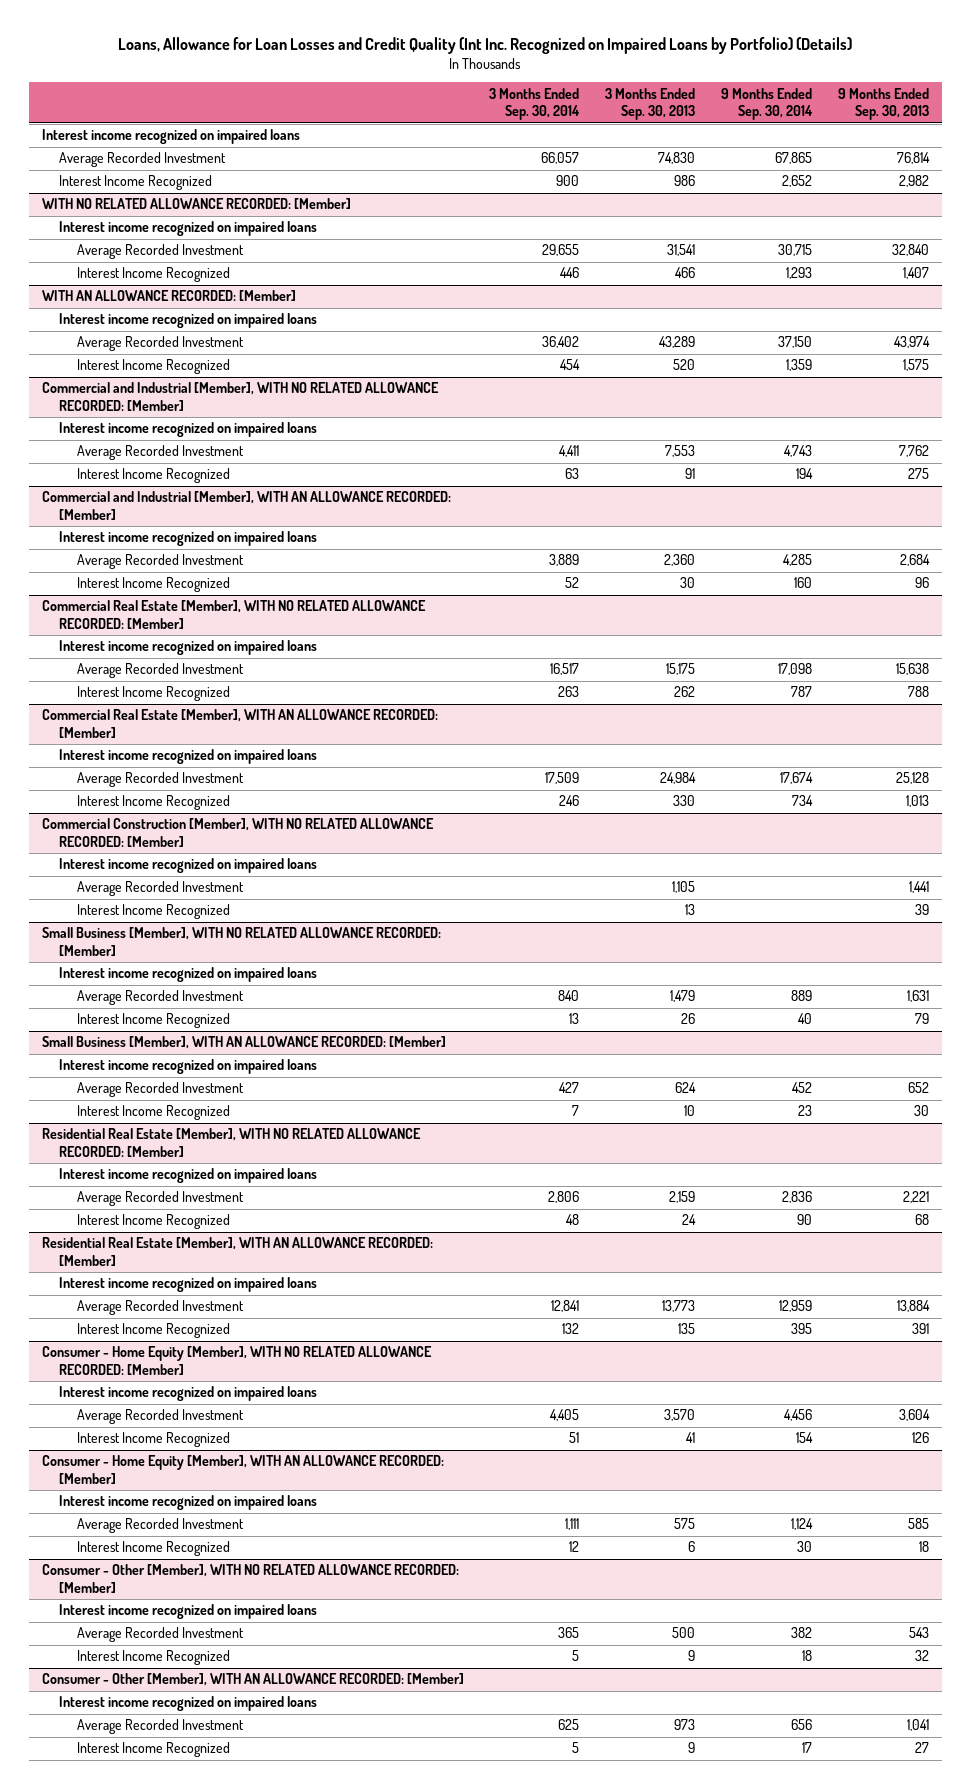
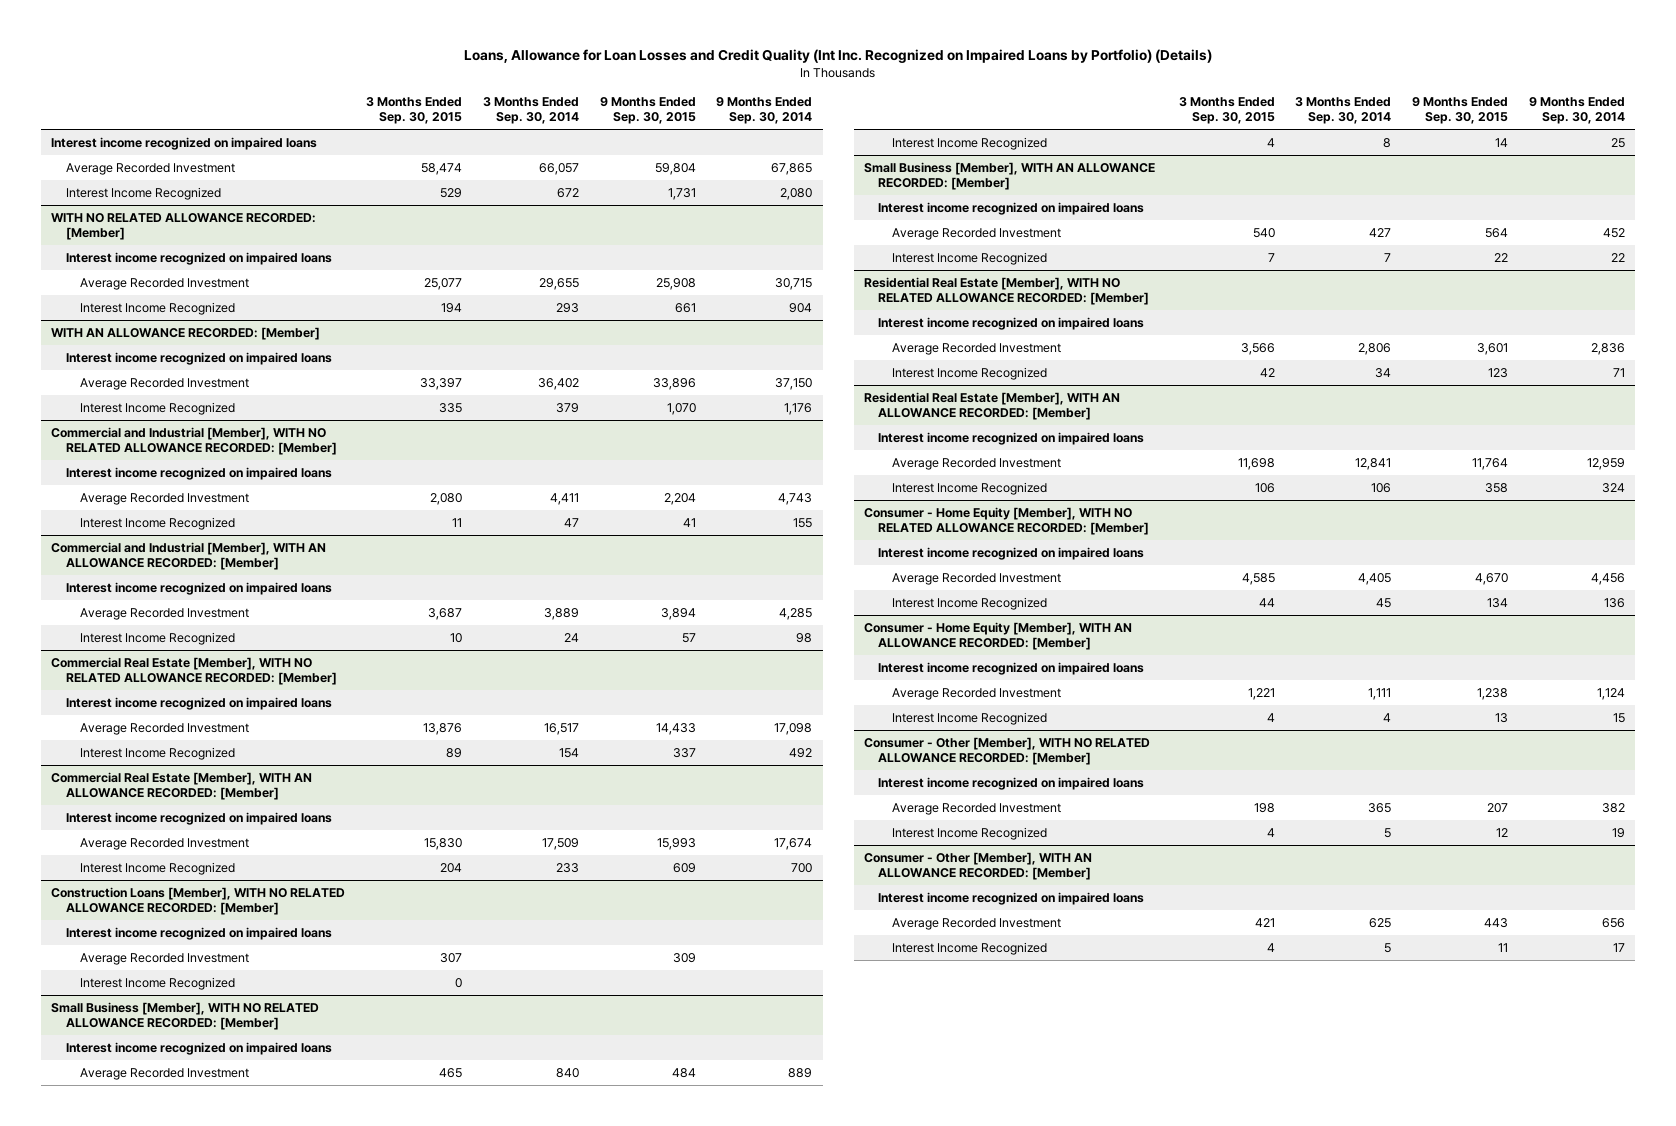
- | 3 Months Ended Sep. 30, 2014 | 3 Months Ended Sep. 30, 2013 | 9 Months Ended Sep. 30, 2014 | 9 Months Ended Sep. 30, 2013
+ | 3 Months Ended Sep. 30, 2015 | 3 Months Ended Sep. 30, 2014 | 9 Months Ended Sep. 30, 2015 | 9 Months Ended Sep. 30, 2014
- Interest Income Recognized | 900 | 986 | 2,652 | 2,982
+ Interest Income Recognized | 529 | 672 | 1,731 | 2,080
@ WITH NO RELATED ALLOWANCE RECORDED: [Member]
- Interest Income Recognized | 446 | 466 | 1,293 | 1,407
+ Interest Income Recognized | 194 | 293 | 661 | 904
@ WITH AN ALLOWANCE RECORDED: [Member]
- Interest Income Recognized | 454 | 520 | 1,359 | 1,575
+ Interest Income Recognized | 335 | 379 | 1,070 | 1,176
@ Commercial and Industrial [Member], WITH NO RELATED ALLOWANCE RECORDED: [Member]
- Interest Income Recognized | 63 | 91 | 194 | 275
+ Interest Income Recognized | 11 | 47 | 41 | 155
@ Commercial and Industrial [Member], WITH AN ALLOWANCE RECORDED: [Member]
- Interest Income Recognized | 52 | 30 | 160 | 96
+ Interest Income Recognized | 10 | 24 | 57 | 98
@ Commercial Real Estate [Member], WITH NO RELATED ALLOWANCE RECORDED: [Member]
- Interest Income Recognized | 263 | 262 | 787 | 788
+ Interest Income Recognized | 89 | 154 | 337 | 492
@ Commercial Real Estate [Member], WITH AN ALLOWANCE RECORDED: [Member]
- Interest Income Recognized | 246 | 330 | 734 | 1,013
- Commercial Construction [Member], WITH NO RELATED ALLOWANCE RECORDED: [Member]
@ Commercial Real Estate [Member], WITH AN ALLOWANCE RECORDED: [Member]
+ Interest Income Recognized | 204 | 233 | 609 | 700
+ Construction Loans [Member], WITH NO RELATED ALLOWANCE RECORDED: [Member]
@ Small Business [Member], WITH NO RELATED ALLOWANCE RECORDED: [Member]
- Interest Income Recognized | 13 | 26 | 40 | 79
+ Interest Income Recognized | 4 | 8 | 14 | 25
@ Small Business [Member], WITH AN ALLOWANCE RECORDED: [Member]
- Interest Income Recognized | 7 | 10 | 23 | 30
+ Interest Income Recognized | 7 | 7 | 22 | 22
@ Residential Real Estate [Member], WITH NO RELATED ALLOWANCE RECORDED: [Member]
- Interest Income Recognized | 48 | 24 | 90 | 68
+ Interest Income Recognized | 42 | 34 | 123 | 71
@ Residential Real Estate [Member], WITH AN ALLOWANCE RECORDED: [Member]
- Interest Income Recognized | 132 | 135 | 395 | 391
+ Interest Income Recognized | 106 | 106 | 358 | 324
@ Consumer - Home Equity [Member], WITH NO RELATED ALLOWANCE RECORDED: [Member]
- Interest Income Recognized | 51 | 41 | 154 | 126
+ Interest Income Recognized | 44 | 45 | 134 | 136
@ Consumer - Home Equity [Member], WITH AN ALLOWANCE RECORDED: [Member]
- Interest Income Recognized | 12 | 6 | 30 | 18
+ Interest Income Recognized | 4 | 4 | 13 | 15
@ Consumer - Other [Member], WITH NO RELATED ALLOWANCE RECORDED: [Member]
- Interest Income Recognized | 5 | 9 | 18 | 32
+ Interest Income Recognized | 4 | 5 | 12 | 19

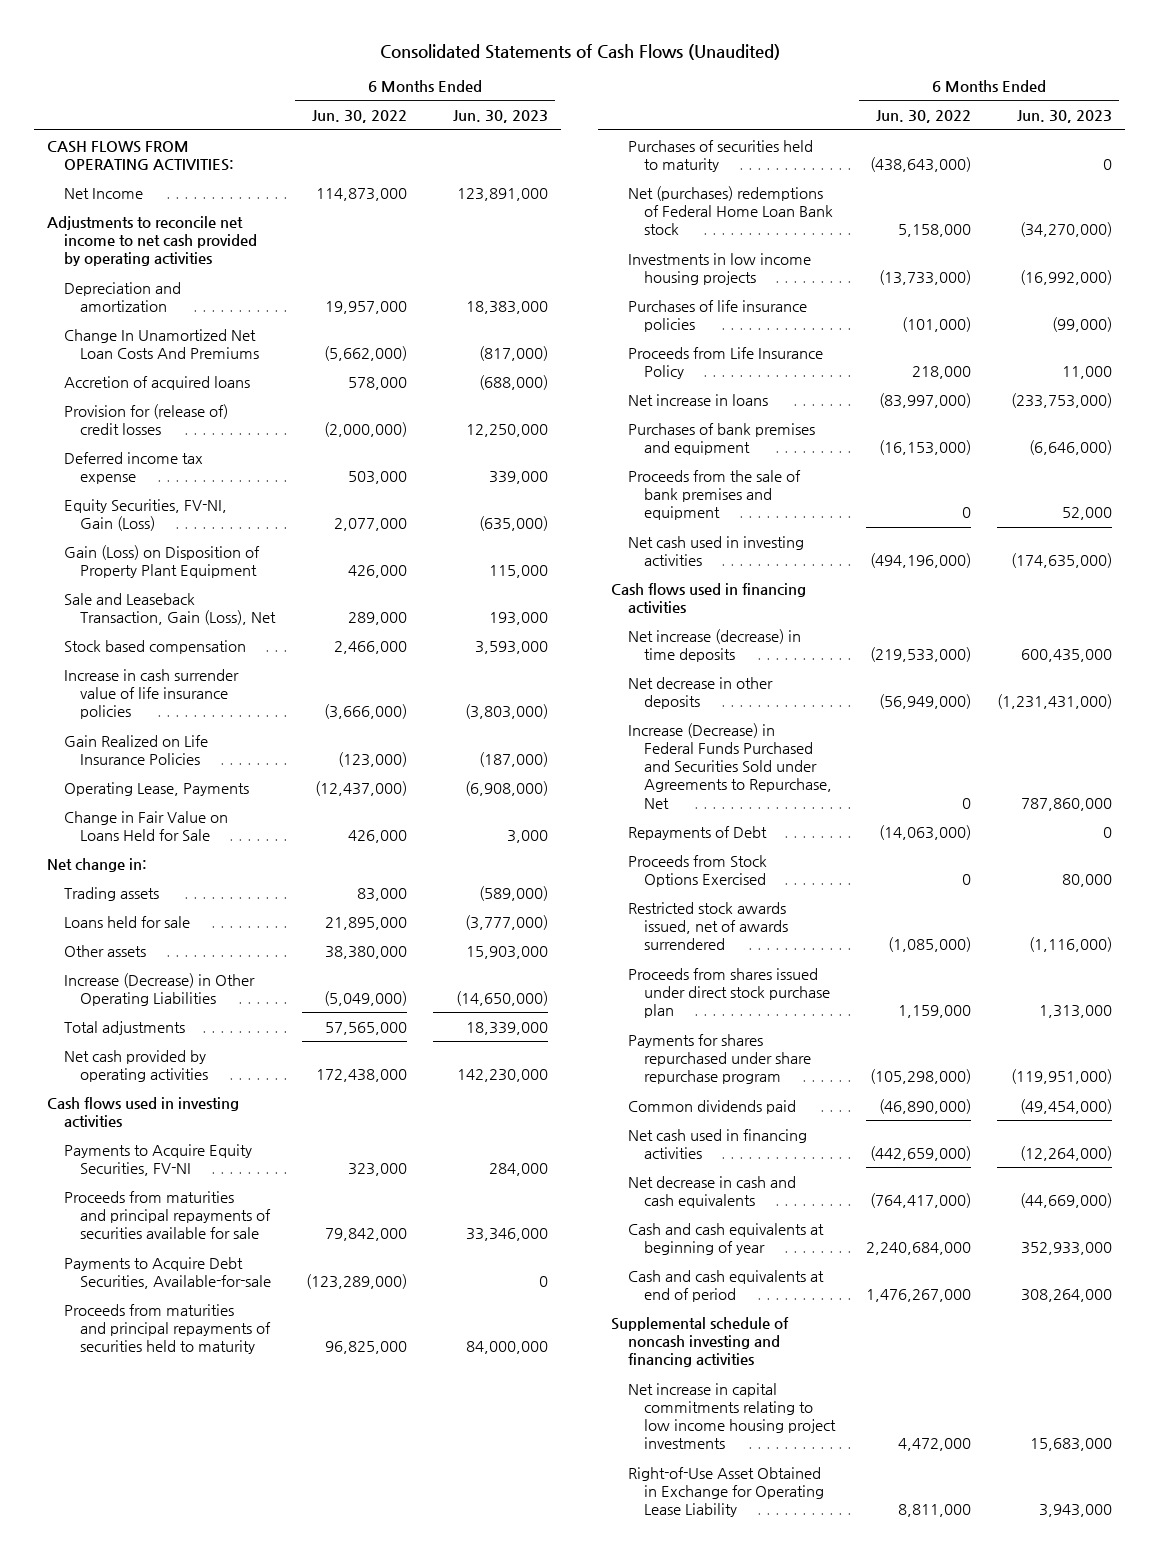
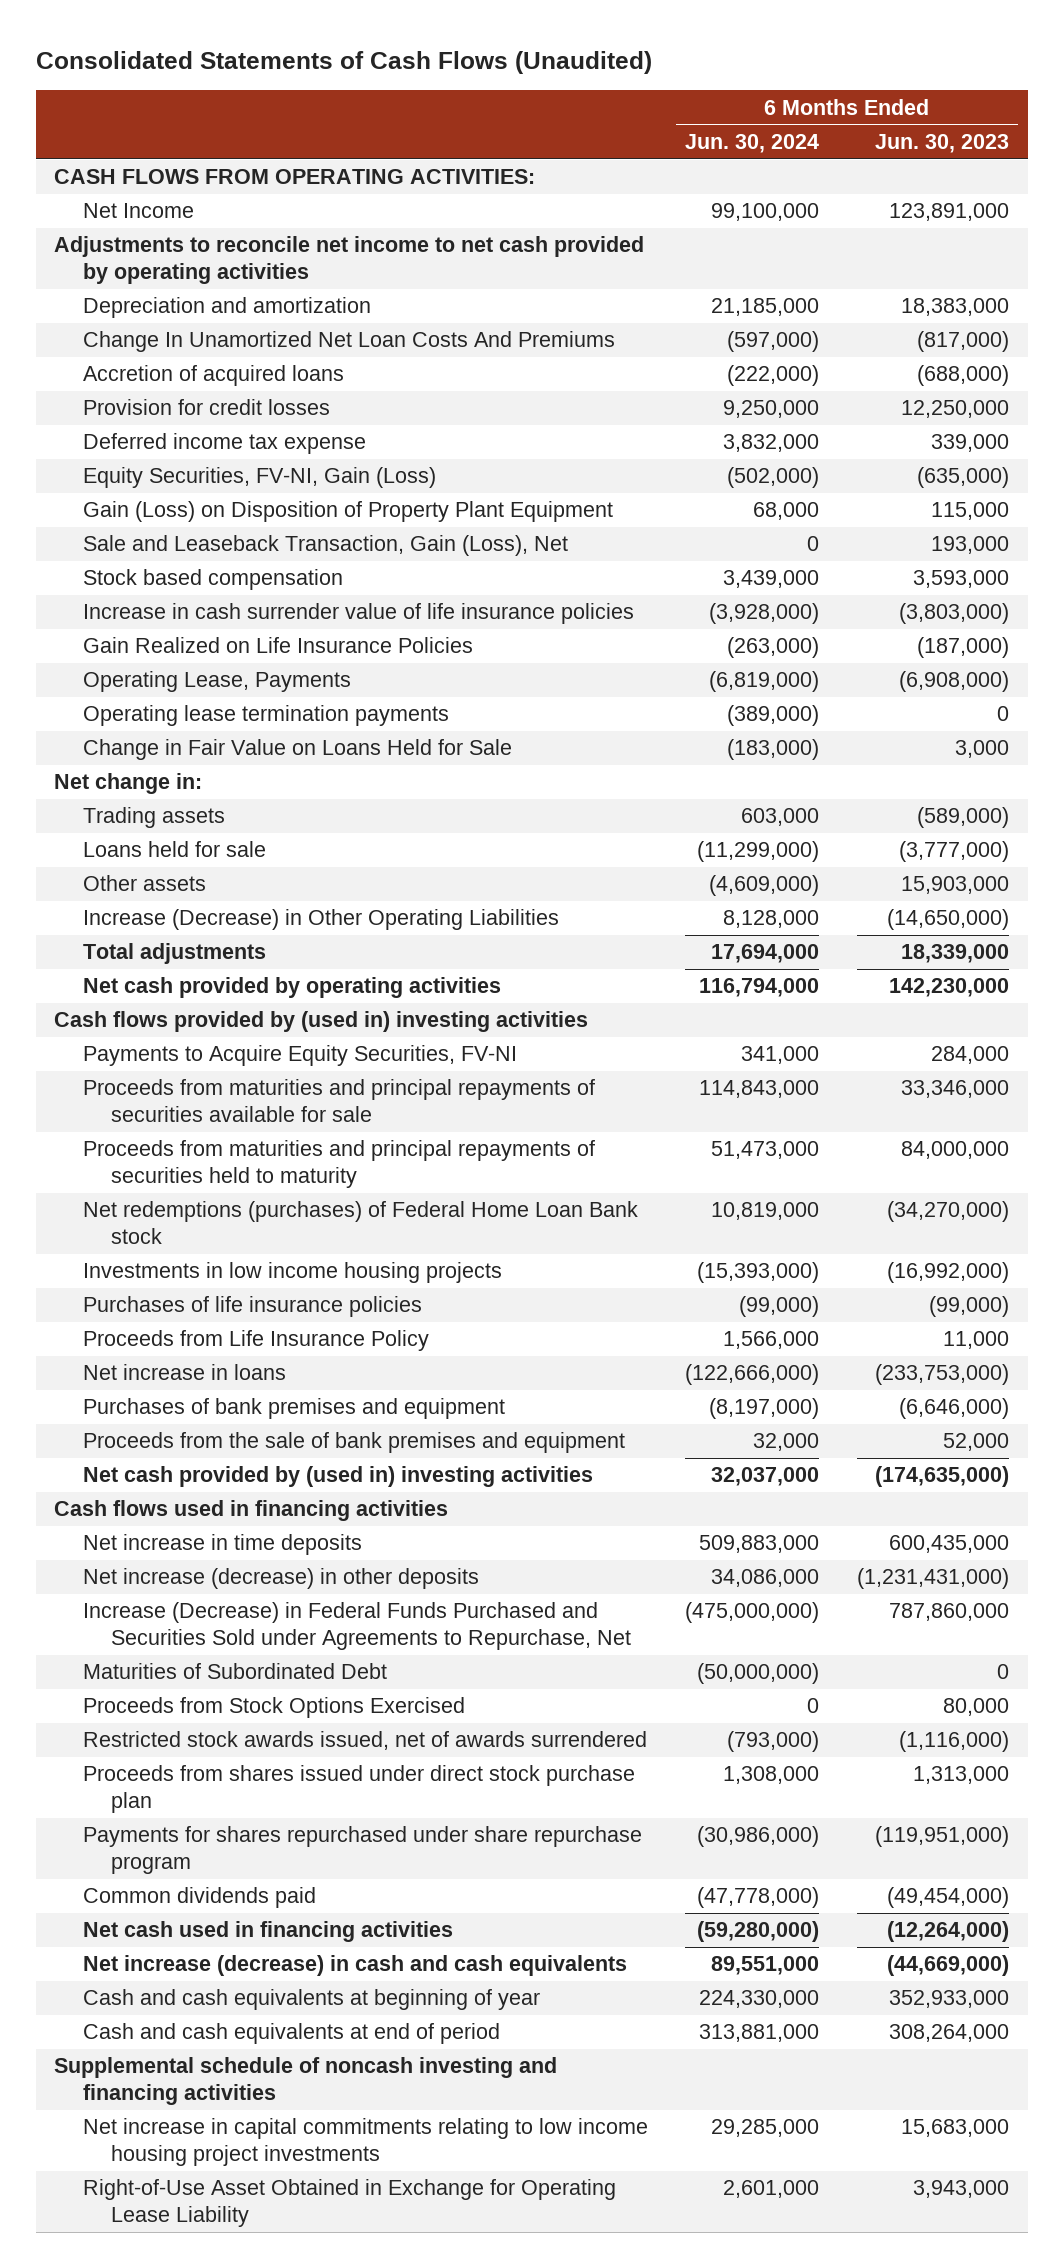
- | 6 Months Ended Jun. 30, 2022 | 6 Months Ended Jun. 30, 2023
+ | 6 Months Ended Jun. 30, 2024 | 6 Months Ended Jun. 30, 2023
- Provision for (release of) credit losses | (2,000,000) | 12,250,000
+ Provision for credit losses | 9,250,000 | 12,250,000
+ Operating lease termination payments | (389,000) | 0
- Cash flows used in investing activities
+ Cash flows provided by (used in) investing activities
- Payments to Acquire Debt Securities, Available-for-sale | (123,289,000) | 0
- Purchases of securities held to maturity | (438,643,000) | 0
- Net (purchases) redemptions of Federal Home Loan Bank stock | 5,158,000 | (34,270,000)
+ Net redemptions (purchases) of Federal Home Loan Bank stock | 10,819,000 | (34,270,000)
- Net cash used in investing activities | (494,196,000) | (174,635,000)
+ Net cash provided by (used in) investing activities | 32,037,000 | (174,635,000)
- Net increase (decrease) in time deposits | (219,533,000) | 600,435,000
- Net decrease in other deposits | (56,949,000) | (1,231,431,000)
+ Net increase in time deposits | 509,883,000 | 600,435,000
+ Net increase (decrease) in other deposits | 34,086,000 | (1,231,431,000)
- Repayments of Debt | (14,063,000) | 0
+ Maturities of Subordinated Debt | (50,000,000) | 0
- Net decrease in cash and cash equivalents | (764,417,000) | (44,669,000)
+ Net increase (decrease) in cash and cash equivalents | 89,551,000 | (44,669,000)

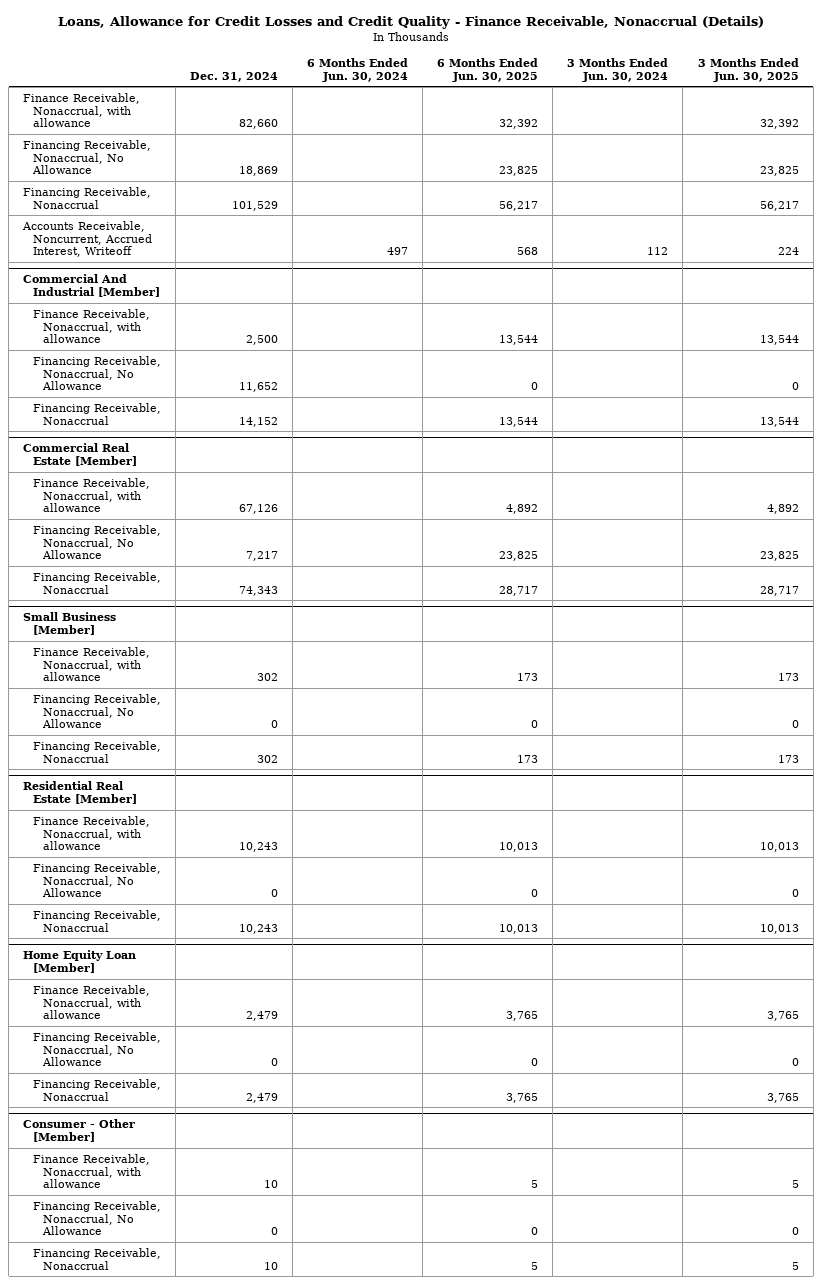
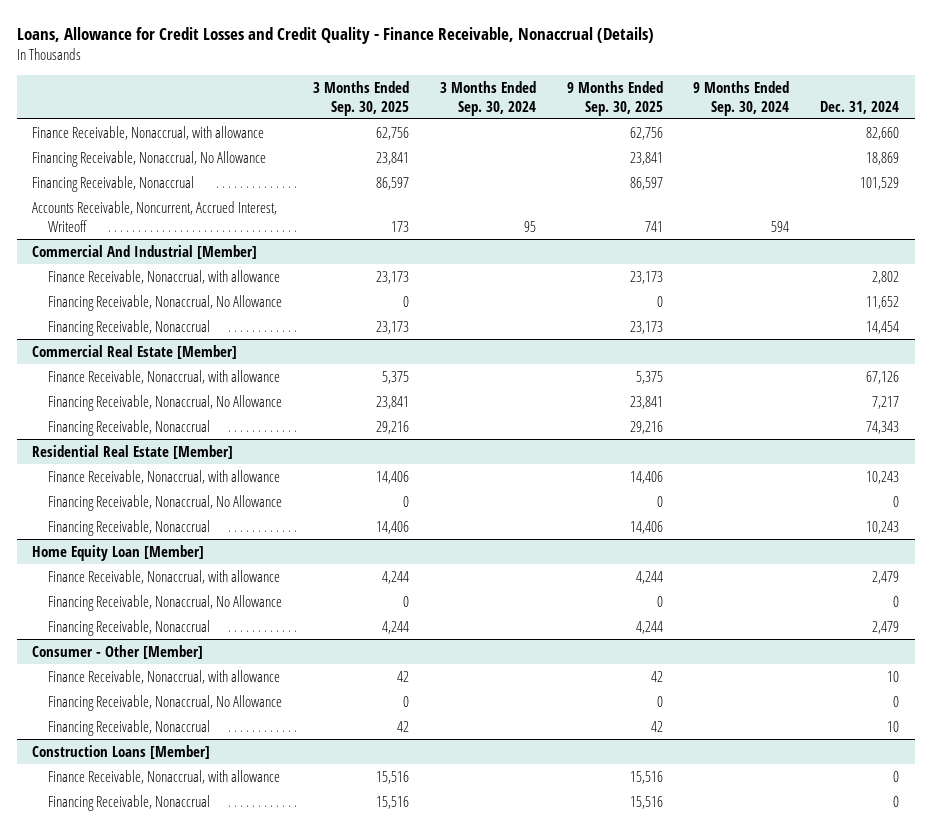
- | Dec. 31, 2024 | 6 Months Ended Jun. 30, 2024 | 6 Months Ended Jun. 30, 2025 | 3 Months Ended Jun. 30, 2024 | 3 Months Ended Jun. 30, 2025
+ | 3 Months Ended Sep. 30, 2025 | 3 Months Ended Sep. 30, 2024 | 9 Months Ended Sep. 30, 2025 | 9 Months Ended Sep. 30, 2024 | Dec. 31, 2024
@ Commercial And Industrial [Member]
- Finance Receivable, Nonaccrual, with allowance | 2,500 | | 13,544 | | 13,544
+ Finance Receivable, Nonaccrual, with allowance | 23,173 | | 23,173 | | 2,802
- Financing Receivable, Nonaccrual | 14,152 | | 13,544 | | 13,544
+ Financing Receivable, Nonaccrual | 23,173 | | 23,173 | | 14,454
- Small Business [Member]
- Finance Receivable, Nonaccrual, with allowance | 302 | | 173 | | 173
- Financing Receivable, Nonaccrual, No Allowance | 0 | | 0 | | 0
- Financing Receivable, Nonaccrual | 302 | | 173 | | 173
+ Construction Loans [Member]
+ Finance Receivable, Nonaccrual, with allowance | 15,516 | | 15,516 | | 0
+ Financing Receivable, Nonaccrual | 15,516 | | 15,516 | | 0

